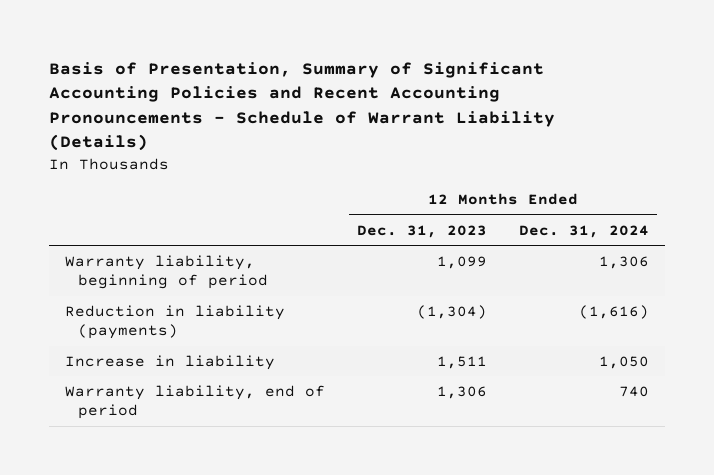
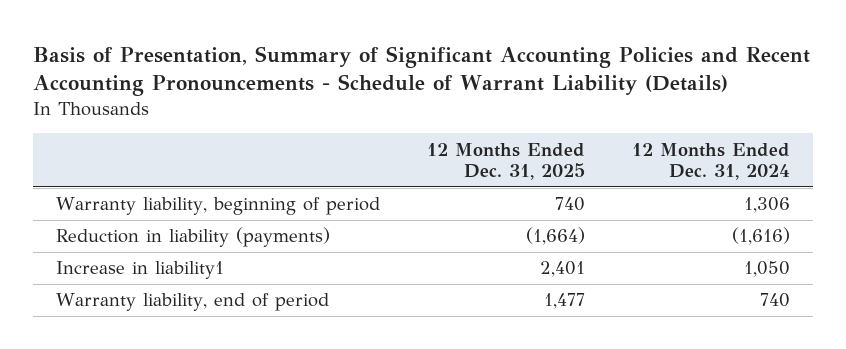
- | 12 Months Ended Dec. 31, 2023 | 12 Months Ended Dec. 31, 2024
+ | 12 Months Ended Dec. 31, 2025 | 12 Months Ended Dec. 31, 2024
- Increase in liability | 1,511 | 1,050
+ Increase in liability1 | 2,401 | 1,050

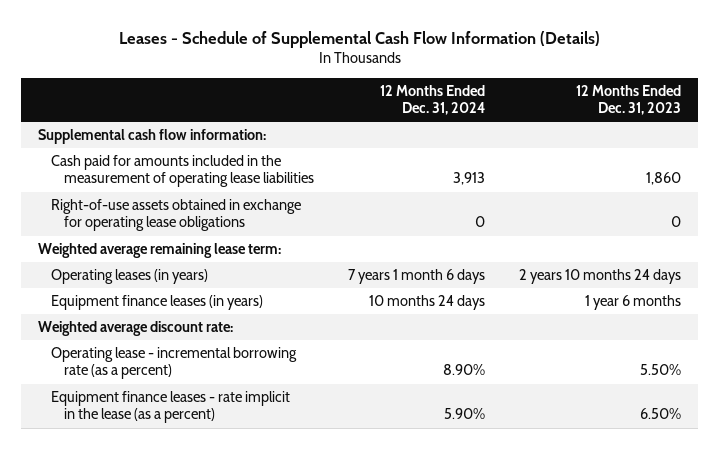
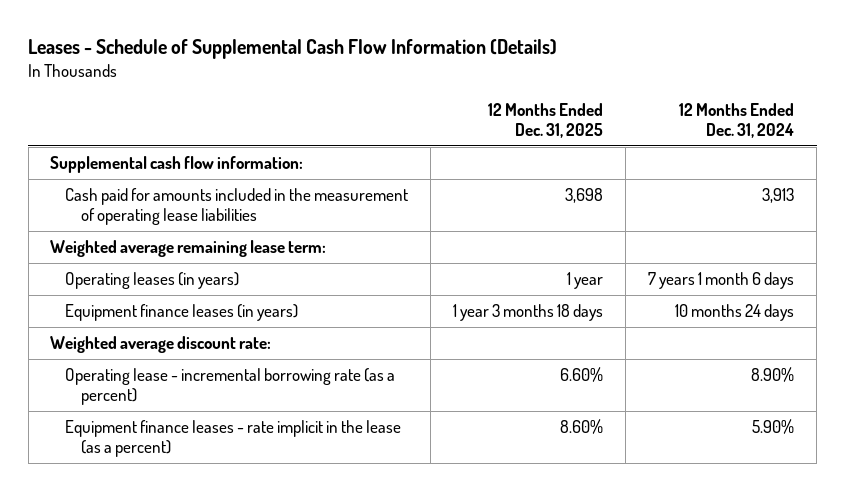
- | 12 Months Ended Dec. 31, 2024 | 12 Months Ended Dec. 31, 2023
+ | 12 Months Ended Dec. 31, 2025 | 12 Months Ended Dec. 31, 2024
- Right-of-use assets obtained in exchange for operating lease obligations | 0 | 0

